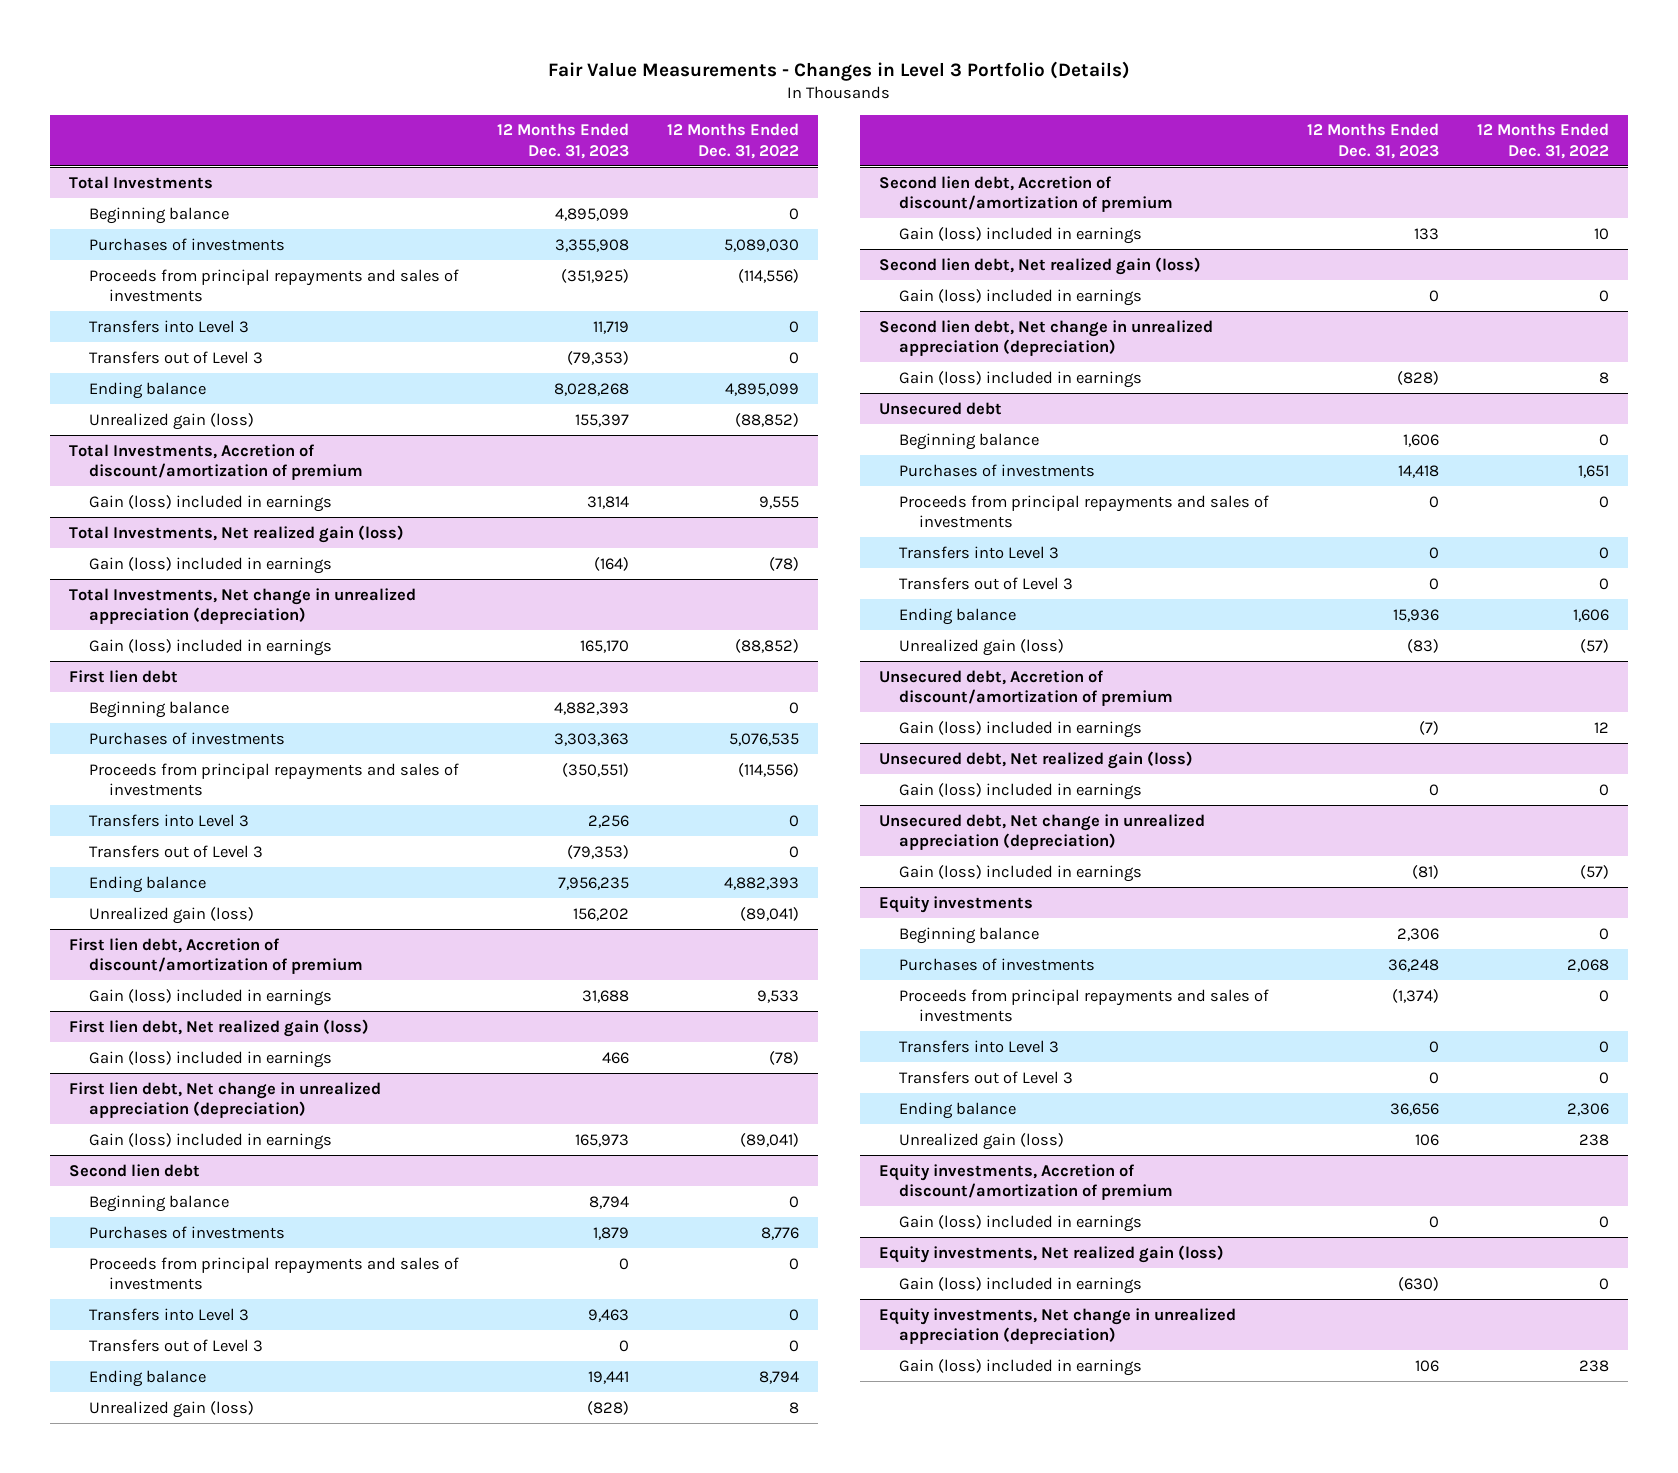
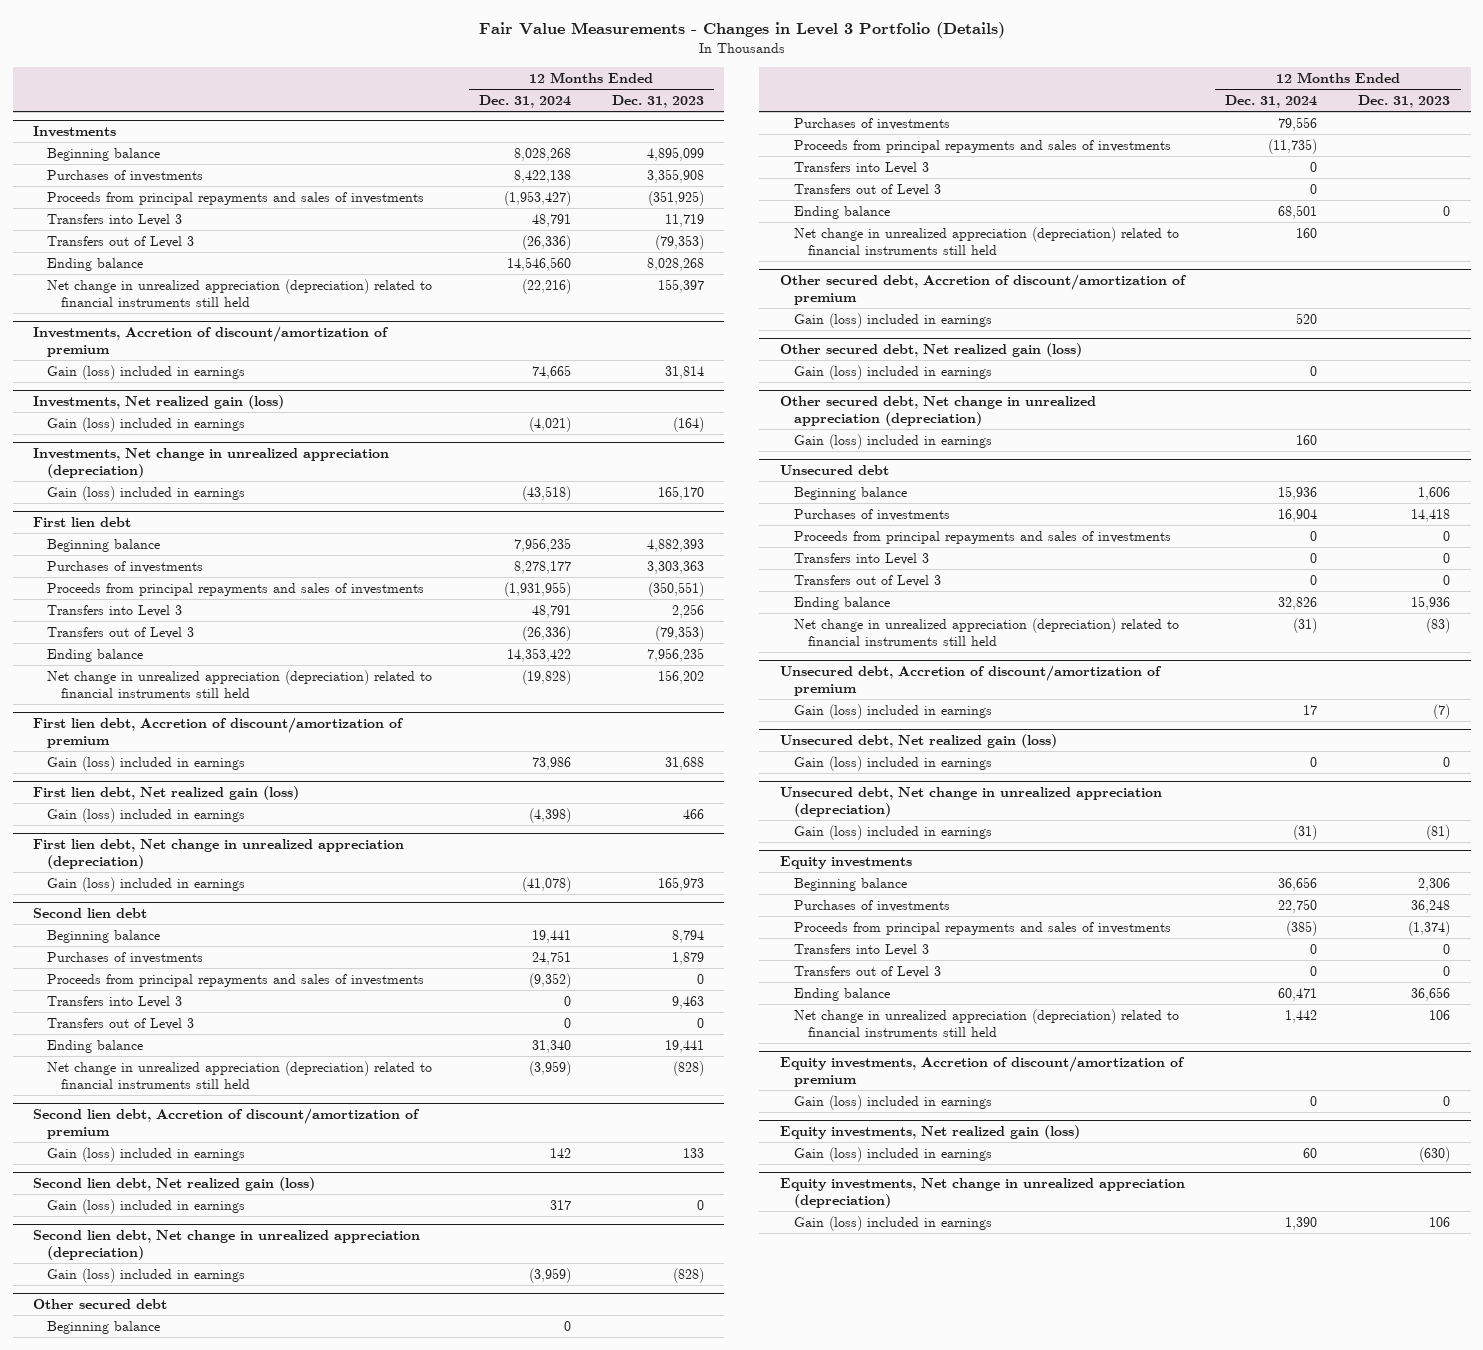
- | 12 Months Ended Dec. 31, 2023 | 12 Months Ended Dec. 31, 2022
+ | 12 Months Ended Dec. 31, 2024 | 12 Months Ended Dec. 31, 2023
- Total Investments
+ Investments
- Unrealized gain (loss) | 155,397 | (88,852)
- Total Investments, Accretion of discount/amortization of premium
+ Net change in unrealized appreciation (depreciation) related to financial instruments still held | (22,216) | 155,397
+ Investments, Accretion of discount/amortization of premium
- Total Investments, Net realized gain (loss)
+ Investments, Net realized gain (loss)
- Total Investments, Net change in unrealized appreciation (depreciation)
+ Investments, Net change in unrealized appreciation (depreciation)
@ First lien debt
- Unrealized gain (loss) | 156,202 | (89,041)
+ Net change in unrealized appreciation (depreciation) related to financial instruments still held | (19,828) | 156,202
@ Second lien debt
- Unrealized gain (loss) | (828) | 8
+ Net change in unrealized appreciation (depreciation) related to financial instruments still held | (3,959) | (828)
+ Other secured debt
+ Beginning balance | 0 |
+ Purchases of investments | 79,556 |
+ Proceeds from principal repayments and sales of investments | (11,735) |
+ Transfers into Level 3 | 0 |
+ Transfers out of Level 3 | 0 |
+ Ending balance | 68,501 | 0
+ Net change in unrealized appreciation (depreciation) related to financial instruments still held | 160 |
+ Other secured debt, Accretion of discount/amortization of premium
+ Gain (loss) included in earnings | 520 |
+ Other secured debt, Net realized gain (loss)
+ Gain (loss) included in earnings | 0 |
+ Other secured debt, Net change in unrealized appreciation (depreciation)
+ Gain (loss) included in earnings | 160 |
@ Unsecured debt
- Unrealized gain (loss) | (83) | (57)
+ Net change in unrealized appreciation (depreciation) related to financial instruments still held | (31) | (83)
@ Equity investments
- Unrealized gain (loss) | 106 | 238
+ Net change in unrealized appreciation (depreciation) related to financial instruments still held | 1,442 | 106

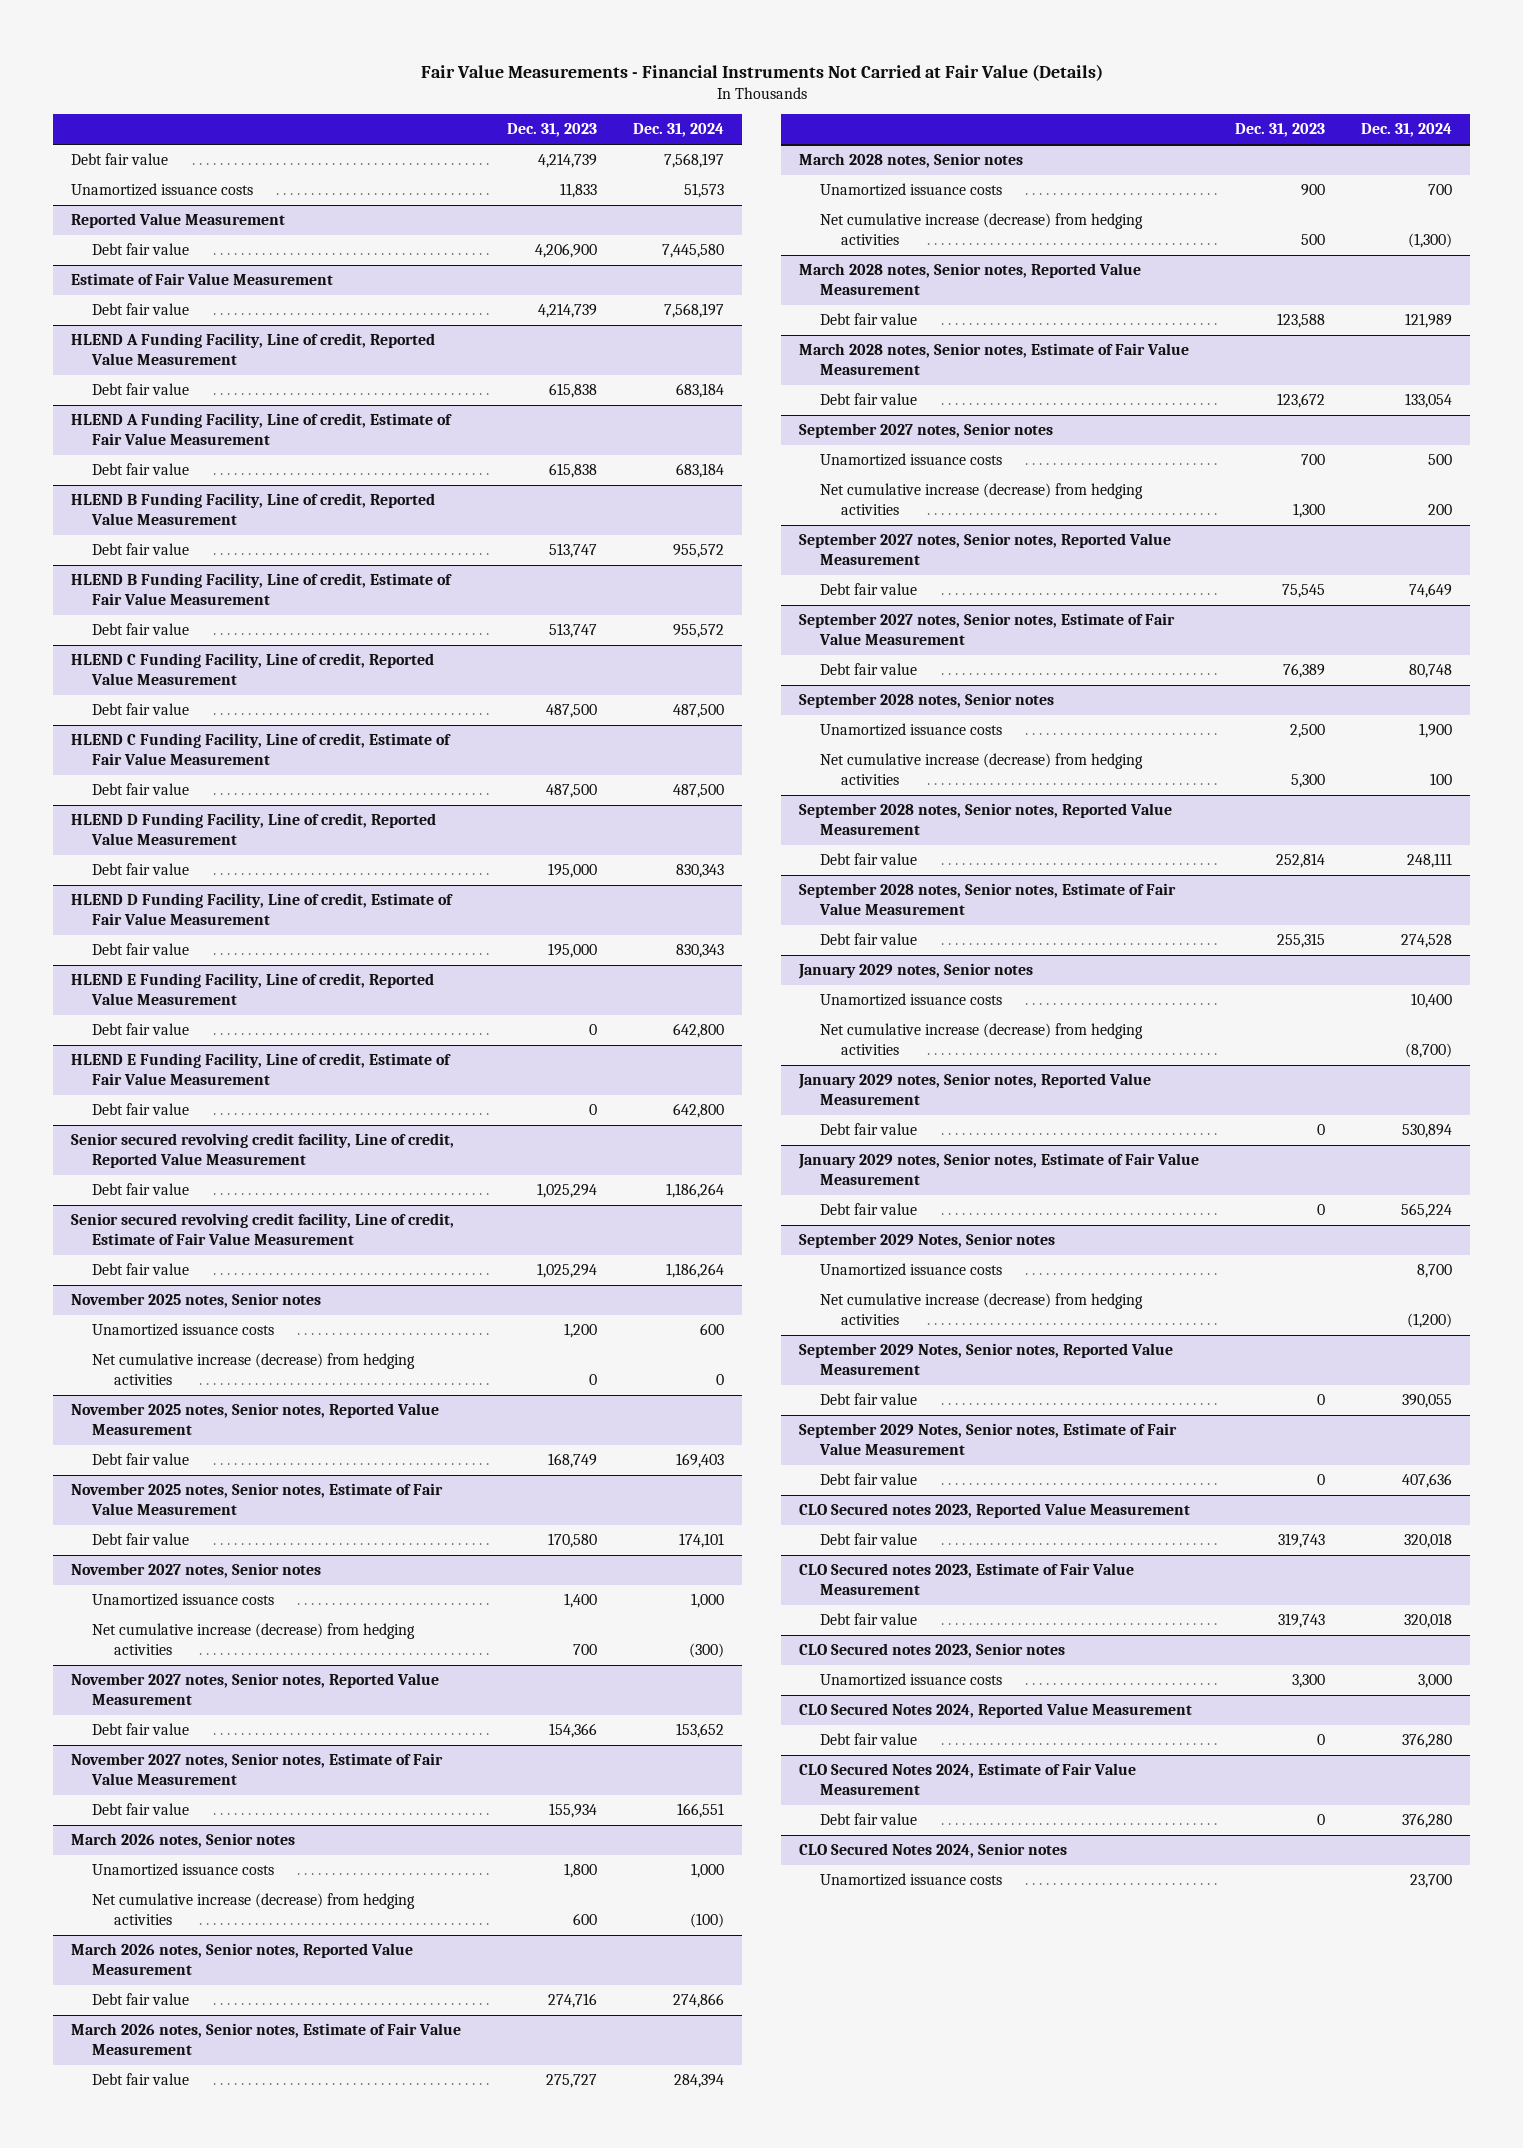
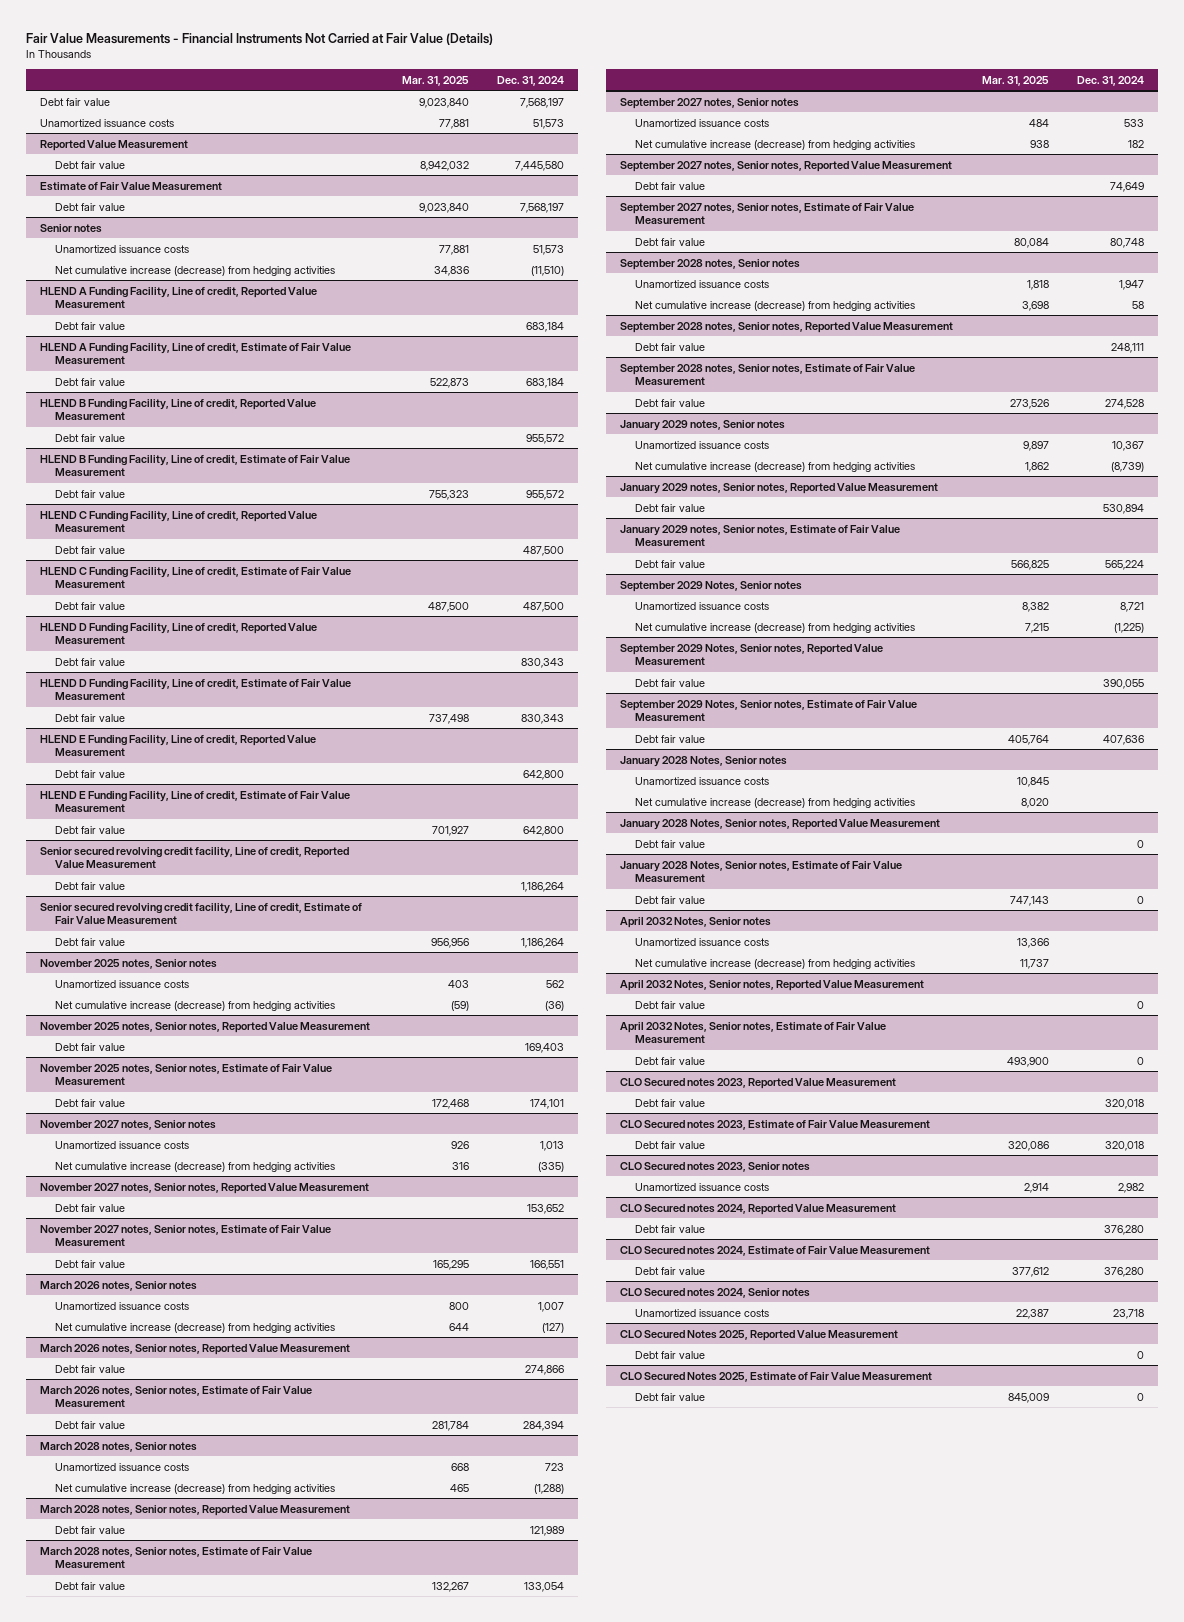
- | Dec. 31, 2023 | Dec. 31, 2024
+ | Mar. 31, 2025 | Dec. 31, 2024
+ Senior notes
+ Unamortized issuance costs | 77,881 | 51,573
+ Net cumulative increase (decrease) from hedging activities | 34,836 | (11,510)
@ November 2025 notes, Senior notes
- Unamortized issuance costs | 1,200 | 600
- Net cumulative increase (decrease) from hedging activities | 0 | 0
+ Unamortized issuance costs | 403 | 562
+ Net cumulative increase (decrease) from hedging activities | (59) | (36)
@ November 2027 notes, Senior notes
- Unamortized issuance costs | 1,400 | 1,000
- Net cumulative increase (decrease) from hedging activities | 700 | (300)
+ Unamortized issuance costs | 926 | 1,013
+ Net cumulative increase (decrease) from hedging activities | 316 | (335)
@ March 2026 notes, Senior notes
- Unamortized issuance costs | 1,800 | 1,000
- Net cumulative increase (decrease) from hedging activities | 600 | (100)
+ Unamortized issuance costs | 800 | 1,007
+ Net cumulative increase (decrease) from hedging activities | 644 | (127)
@ March 2028 notes, Senior notes
- Unamortized issuance costs | 900 | 700
- Net cumulative increase (decrease) from hedging activities | 500 | (1,300)
+ Unamortized issuance costs | 668 | 723
+ Net cumulative increase (decrease) from hedging activities | 465 | (1,288)
@ September 2027 notes, Senior notes
- Unamortized issuance costs | 700 | 500
- Net cumulative increase (decrease) from hedging activities | 1,300 | 200
+ Unamortized issuance costs | 484 | 533
+ Net cumulative increase (decrease) from hedging activities | 938 | 182
@ September 2028 notes, Senior notes
- Unamortized issuance costs | 2,500 | 1,900
- Net cumulative increase (decrease) from hedging activities | 5,300 | 100
+ Unamortized issuance costs | 1,818 | 1,947
+ Net cumulative increase (decrease) from hedging activities | 3,698 | 58
@ January 2029 notes, Senior notes
- Unamortized issuance costs | | 10,400
- Net cumulative increase (decrease) from hedging activities | | (8,700)
+ Unamortized issuance costs | 9,897 | 10,367
+ Net cumulative increase (decrease) from hedging activities | 1,862 | (8,739)
@ September 2029 Notes, Senior notes
- Unamortized issuance costs | | 8,700
- Net cumulative increase (decrease) from hedging activities | | (1,200)
+ Unamortized issuance costs | 8,382 | 8,721
+ Net cumulative increase (decrease) from hedging activities | 7,215 | (1,225)
+ January 2028 Notes, Senior notes
+ Unamortized issuance costs | 10,845 |
+ Net cumulative increase (decrease) from hedging activities | 8,020 |
+ January 2028 Notes, Senior notes, Reported Value Measurement
+ Debt fair value | | 0
+ January 2028 Notes, Senior notes, Estimate of Fair Value Measurement
+ Debt fair value | 747,143 | 0
+ April 2032 Notes, Senior notes
+ Unamortized issuance costs | 13,366 |
+ Net cumulative increase (decrease) from hedging activities | 11,737 |
+ April 2032 Notes, Senior notes, Reported Value Measurement
+ Debt fair value | | 0
+ April 2032 Notes, Senior notes, Estimate of Fair Value Measurement
+ Debt fair value | 493,900 | 0
@ CLO Secured notes 2023, Senior notes
- Unamortized issuance costs | 3,300 | 3,000
- CLO Secured Notes 2024, Reported Value Measurement
@ CLO Secured notes 2023, Senior notes
+ Unamortized issuance costs | 2,914 | 2,982
+ CLO Secured notes 2024, Reported Value Measurement
- CLO Secured Notes 2024, Estimate of Fair Value Measurement
+ CLO Secured notes 2024, Estimate of Fair Value Measurement
- CLO Secured Notes 2024, Senior notes
- Unamortized issuance costs | | 23,700
+ CLO Secured notes 2024, Senior notes
+ Unamortized issuance costs | 22,387 | 23,718
+ CLO Secured Notes 2025, Reported Value Measurement
+ Debt fair value | | 0
+ CLO Secured Notes 2025, Estimate of Fair Value Measurement
+ Debt fair value | 845,009 | 0

